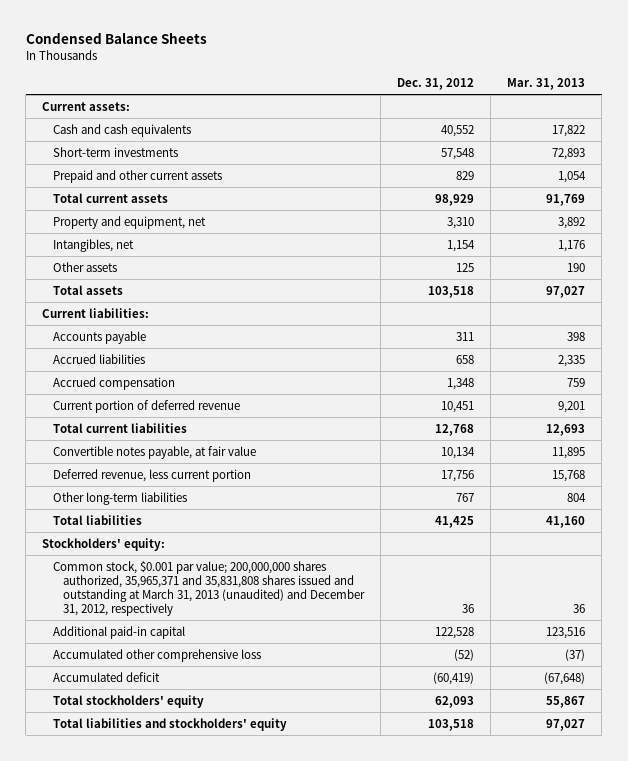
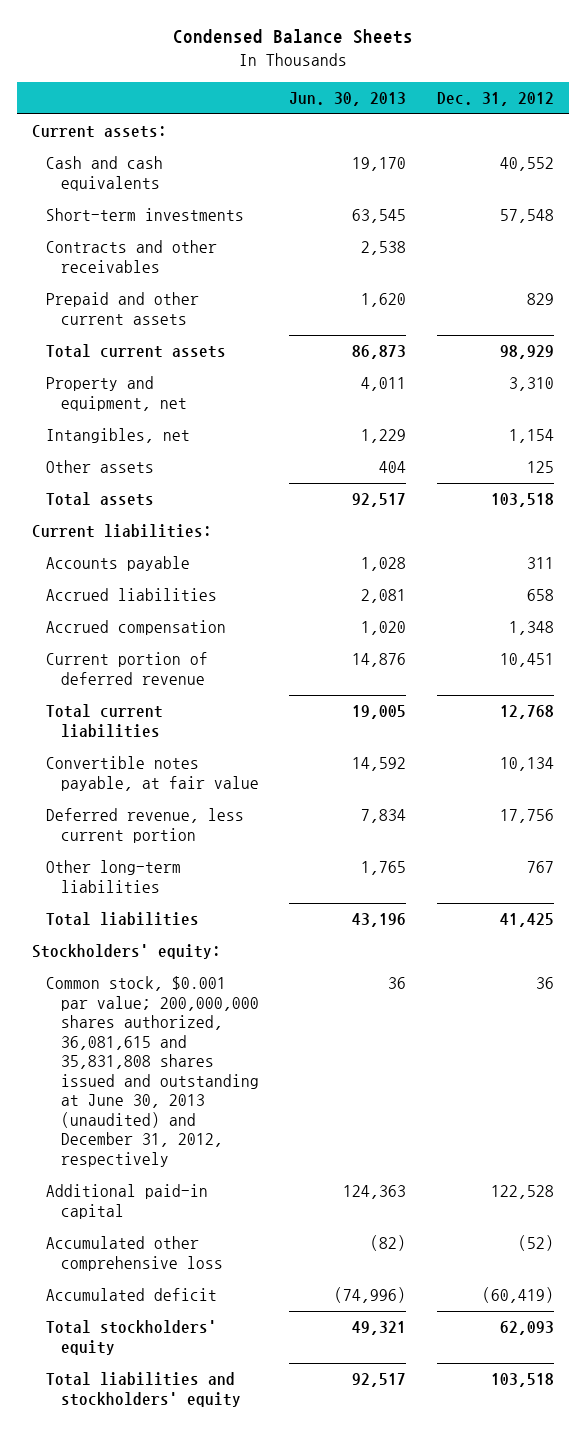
- | Dec. 31, 2012 | Mar. 31, 2013
+ | Jun. 30, 2013 | Dec. 31, 2012
+ Contracts and other receivables | 2,538 |
- Common stock, $0.001 par value; 200,000,000 shares authorized, 35,965,371 and 35,831,808 shares issued and outstanding at March 31, 2013 (unaudited) and December 31, 2012, respectively | 36 | 36
+ Common stock, $0.001 par value; 200,000,000 shares authorized, 36,081,615 and 35,831,808 shares issued and outstanding at June 30, 2013 (unaudited) and December 31, 2012, respectively | 36 | 36

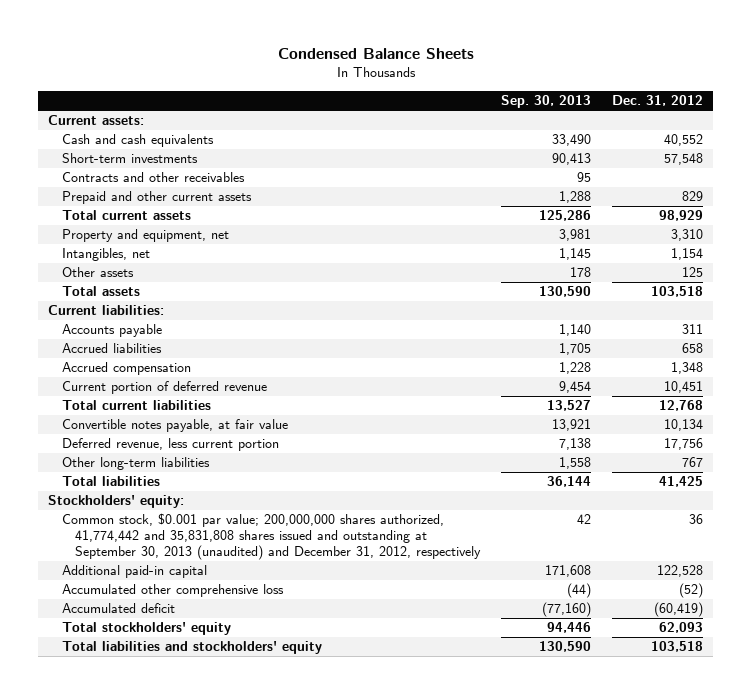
- | Jun. 30, 2013 | Dec. 31, 2012
+ | Sep. 30, 2013 | Dec. 31, 2012
- Common stock, $0.001 par value; 200,000,000 shares authorized, 36,081,615 and 35,831,808 shares issued and outstanding at June 30, 2013 (unaudited) and December 31, 2012, respectively | 36 | 36
+ Common stock, $0.001 par value; 200,000,000 shares authorized, 41,774,442 and 35,831,808 shares issued and outstanding at September 30, 2013 (unaudited) and December 31, 2012, respectively | 42 | 36

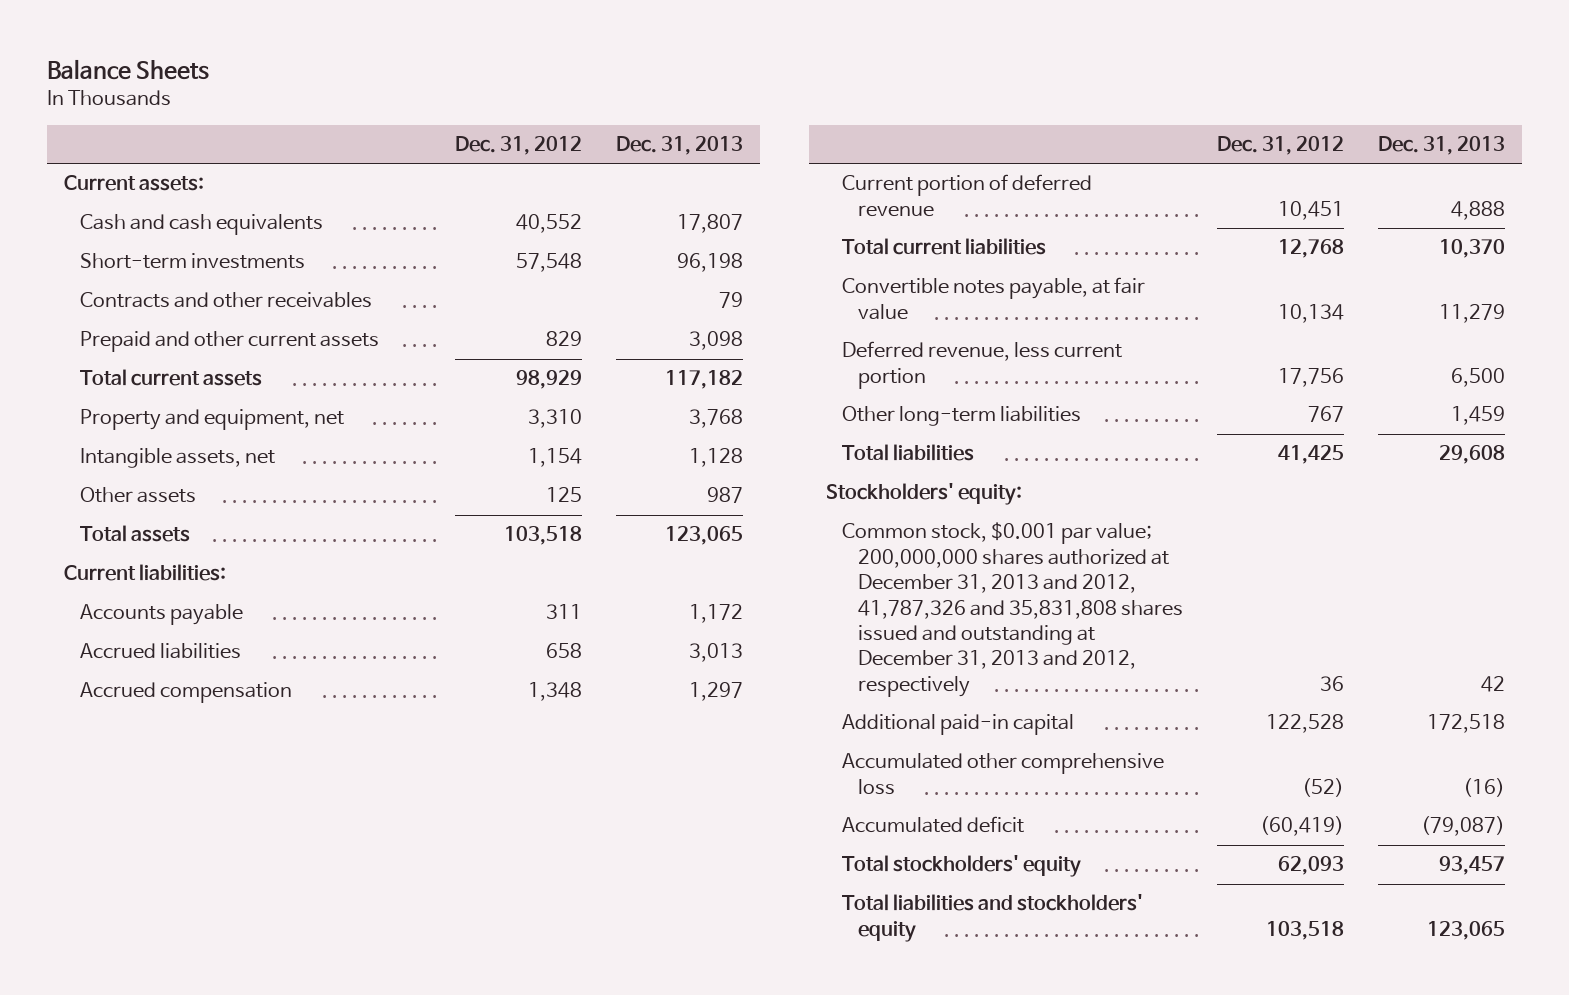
- Condensed Balance Sheets
+ Balance Sheets
- | Sep. 30, 2013 | Dec. 31, 2012
+ | Dec. 31, 2012 | Dec. 31, 2013
- Intangibles, net | 1,145 | 1,154
+ Intangible assets, net | 1,154 | 1,128
- Common stock, $0.001 par value; 200,000,000 shares authorized, 41,774,442 and 35,831,808 shares issued and outstanding at September 30, 2013 (unaudited) and December 31, 2012, respectively | 42 | 36
+ Common stock, $0.001 par value; 200,000,000 shares authorized at December 31, 2013 and 2012, 41,787,326 and 35,831,808 shares issued and outstanding at December 31, 2013 and 2012, respectively | 36 | 42

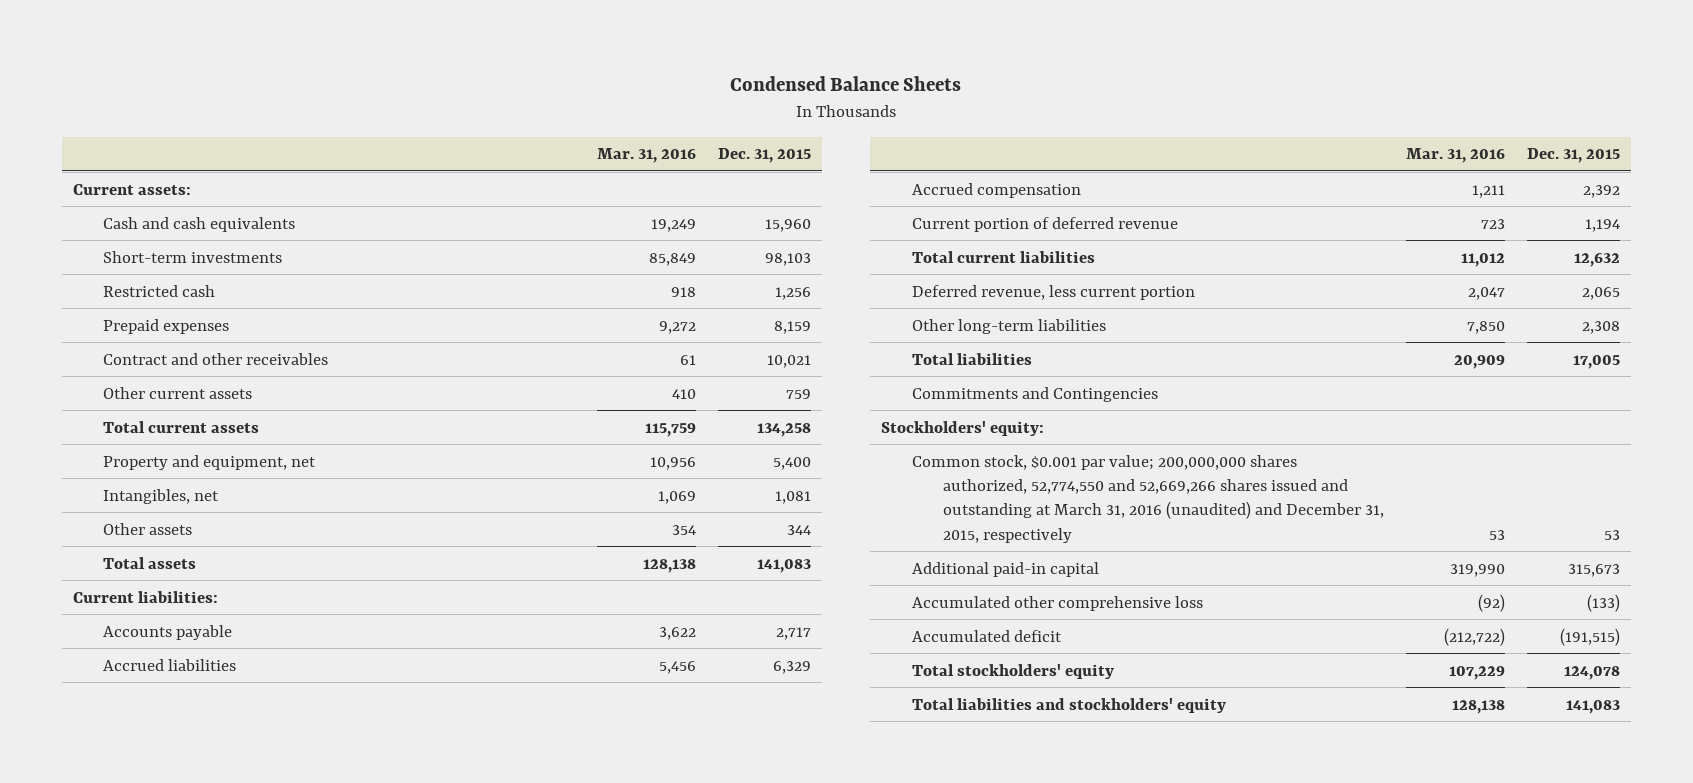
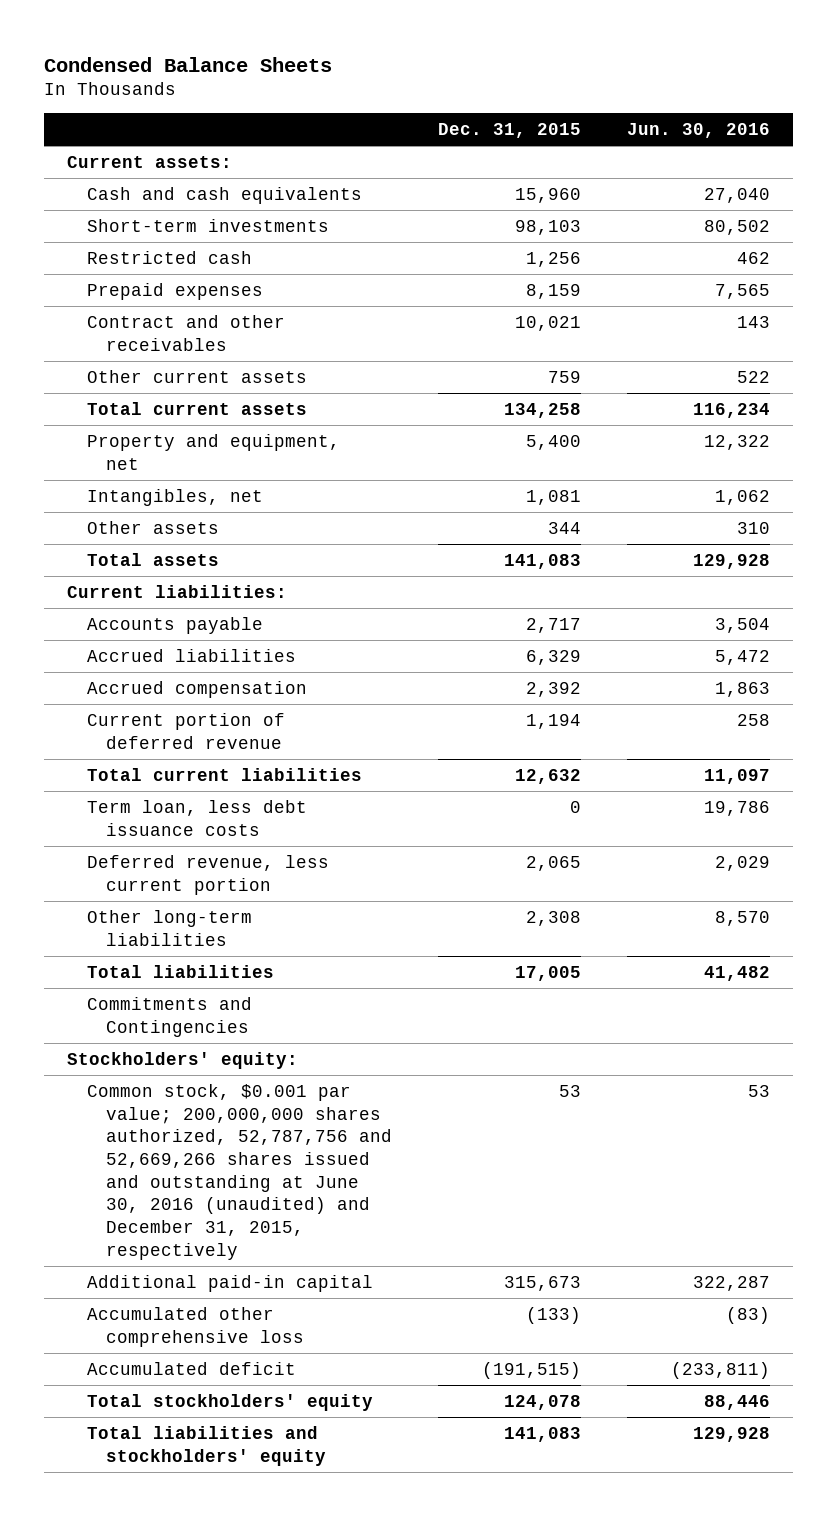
- | Mar. 31, 2016 | Dec. 31, 2015
+ | Dec. 31, 2015 | Jun. 30, 2016
+ Term loan, less debt issuance costs | 0 | 19,786
- Common stock, $0.001 par value; 200,000,000 shares authorized, 52,774,550 and 52,669,266 shares issued and outstanding at March 31, 2016 (unaudited) and December 31, 2015, respectively | 53 | 53
+ Common stock, $0.001 par value; 200,000,000 shares authorized, 52,787,756 and 52,669,266 shares issued and outstanding at June 30, 2016 (unaudited) and December 31, 2015, respectively | 53 | 53

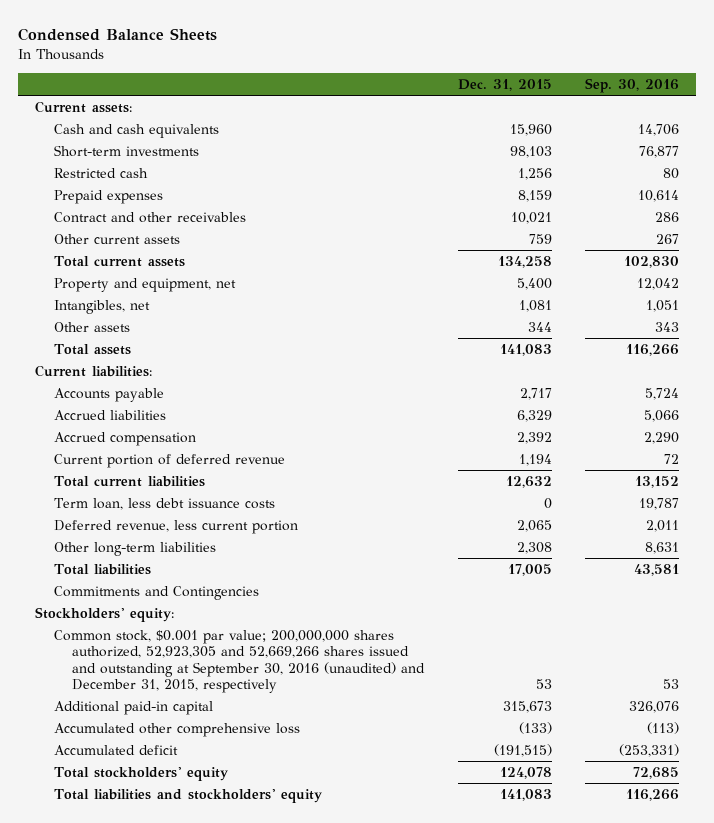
- | Dec. 31, 2015 | Jun. 30, 2016
+ | Dec. 31, 2015 | Sep. 30, 2016
- Common stock, $0.001 par value; 200,000,000 shares authorized, 52,787,756 and 52,669,266 shares issued and outstanding at June 30, 2016 (unaudited) and December 31, 2015, respectively | 53 | 53
+ Common stock, $0.001 par value; 200,000,000 shares authorized, 52,923,305 and 52,669,266 shares issued and outstanding at September 30, 2016 (unaudited) and December 31, 2015, respectively | 53 | 53

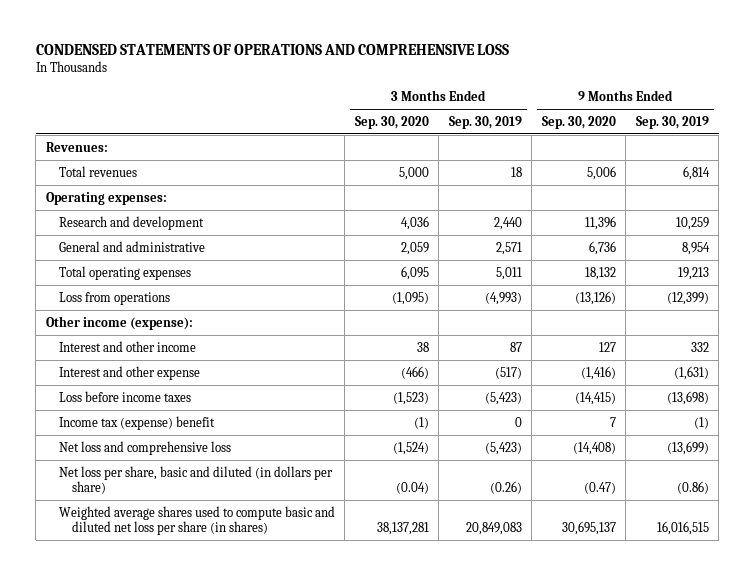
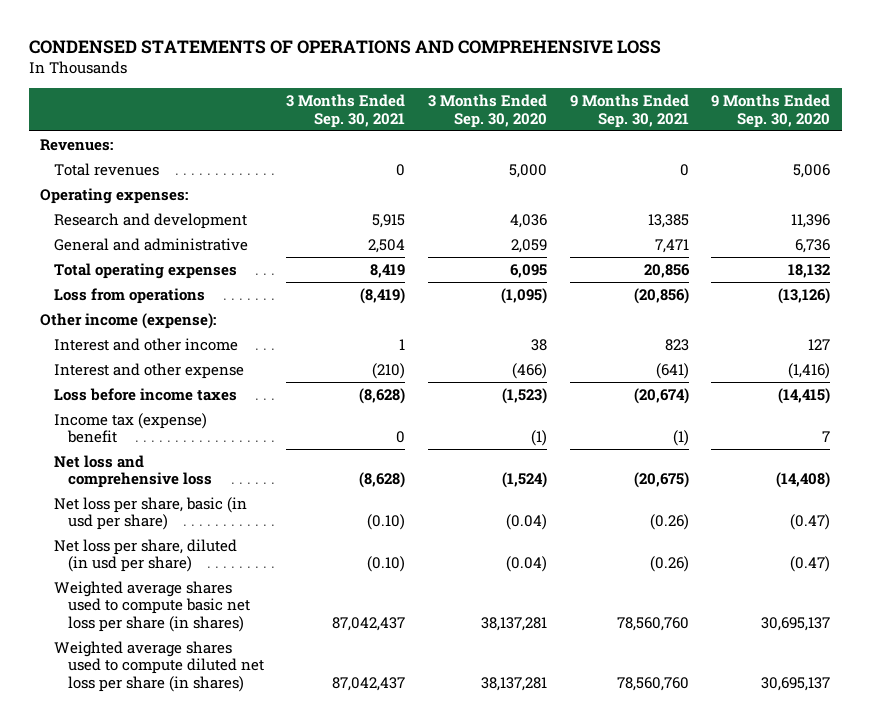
- | 3 Months Ended Sep. 30, 2020 | 3 Months Ended Sep. 30, 2019 | 9 Months Ended Sep. 30, 2020 | 9 Months Ended Sep. 30, 2019
+ | 3 Months Ended Sep. 30, 2021 | 3 Months Ended Sep. 30, 2020 | 9 Months Ended Sep. 30, 2021 | 9 Months Ended Sep. 30, 2020
- Net loss per share, basic and diluted (in dollars per share) | (0.04) | (0.26) | (0.47) | (0.86)
- Weighted average shares used to compute basic and diluted net loss per share (in shares) | 38,137,281 | 20,849,083 | 30,695,137 | 16,016,515
+ Net loss per share, basic (in usd per share) | (0.10) | (0.04) | (0.26) | (0.47)
+ Net loss per share, diluted (in usd per share) | (0.10) | (0.04) | (0.26) | (0.47)
+ Weighted average shares used to compute basic net loss per share (in shares) | 87,042,437 | 38,137,281 | 78,560,760 | 30,695,137
+ Weighted average shares used to compute diluted net loss per share (in shares) | 87,042,437 | 38,137,281 | 78,560,760 | 30,695,137

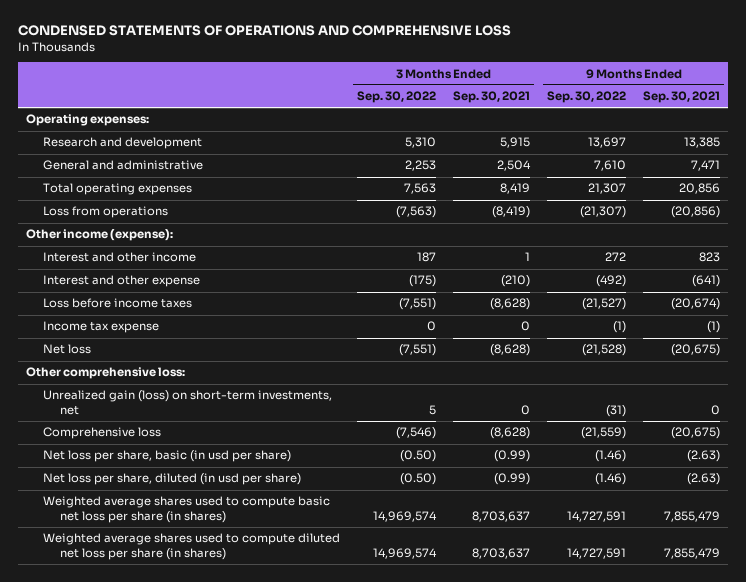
- | 3 Months Ended Sep. 30, 2021 | 3 Months Ended Sep. 30, 2020 | 9 Months Ended Sep. 30, 2021 | 9 Months Ended Sep. 30, 2020
+ | 3 Months Ended Sep. 30, 2022 | 3 Months Ended Sep. 30, 2021 | 9 Months Ended Sep. 30, 2022 | 9 Months Ended Sep. 30, 2021
- Revenues:
- Total revenues | 0 | 5,000 | 0 | 5,006
- Income tax (expense) benefit | 0 | (1) | (1) | 7
- Net loss and comprehensive loss | (8,628) | (1,524) | (20,675) | (14,408)
- Net loss per share, basic (in usd per share) | (0.10) | (0.04) | (0.26) | (0.47)
- Net loss per share, diluted (in usd per share) | (0.10) | (0.04) | (0.26) | (0.47)
- Weighted average shares used to compute basic net loss per share (in shares) | 87,042,437 | 38,137,281 | 78,560,760 | 30,695,137
- Weighted average shares used to compute diluted net loss per share (in shares) | 87,042,437 | 38,137,281 | 78,560,760 | 30,695,137
+ Income tax expense | 0 | 0 | (1) | (1)
+ Net loss | (7,551) | (8,628) | (21,528) | (20,675)
+ Other comprehensive loss:
+ Unrealized gain (loss) on short-term investments, net | 5 | 0 | (31) | 0
+ Comprehensive loss | (7,546) | (8,628) | (21,559) | (20,675)
+ Net loss per share, basic (in usd per share) | (0.50) | (0.99) | (1.46) | (2.63)
+ Net loss per share, diluted (in usd per share) | (0.50) | (0.99) | (1.46) | (2.63)
+ Weighted average shares used to compute basic net loss per share (in shares) | 14,969,574 | 8,703,637 | 14,727,591 | 7,855,479
+ Weighted average shares used to compute diluted net loss per share (in shares) | 14,969,574 | 8,703,637 | 14,727,591 | 7,855,479

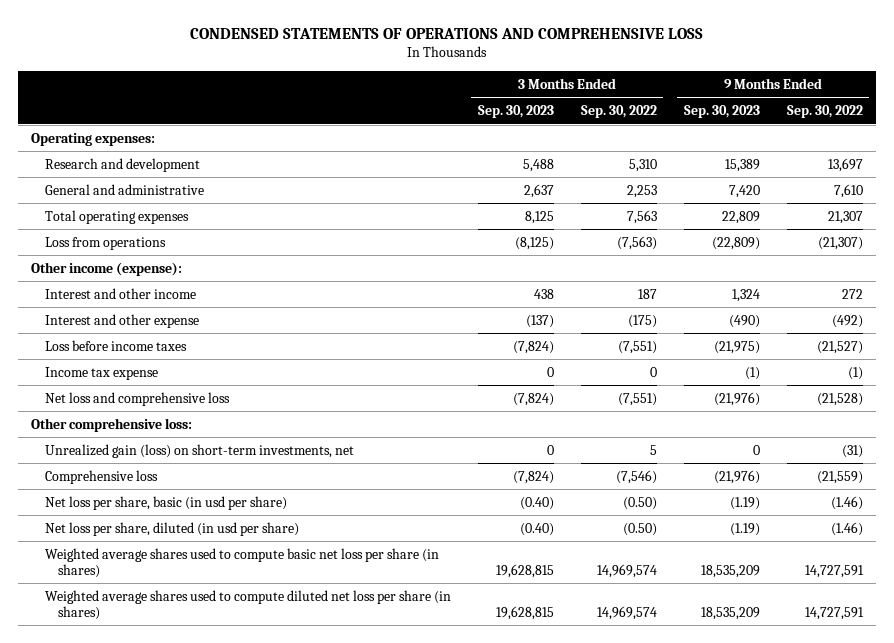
- | 3 Months Ended Sep. 30, 2022 | 3 Months Ended Sep. 30, 2021 | 9 Months Ended Sep. 30, 2022 | 9 Months Ended Sep. 30, 2021
+ | 3 Months Ended Sep. 30, 2023 | 3 Months Ended Sep. 30, 2022 | 9 Months Ended Sep. 30, 2023 | 9 Months Ended Sep. 30, 2022
- Net loss | (7,551) | (8,628) | (21,528) | (20,675)
+ Net loss and comprehensive loss | (7,824) | (7,551) | (21,976) | (21,528)

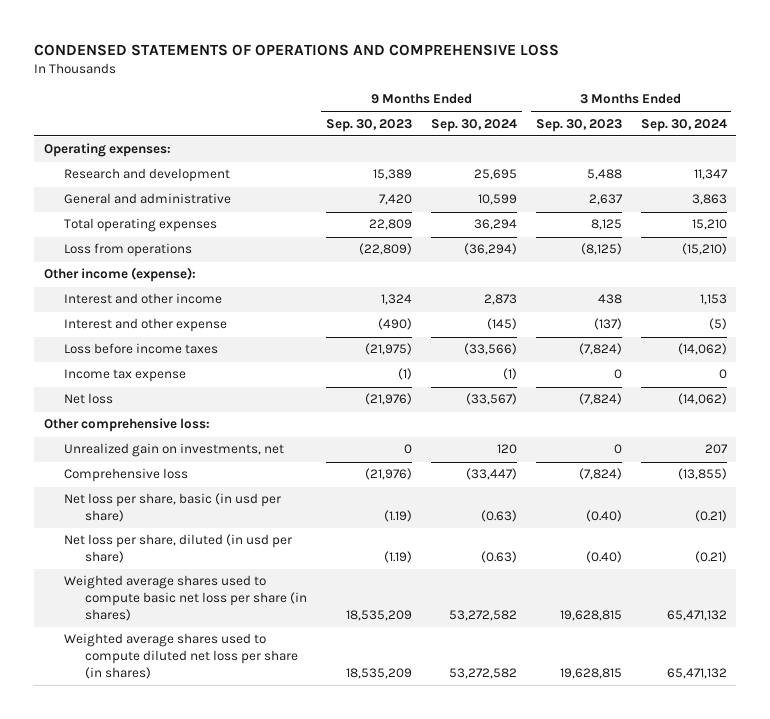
- | 3 Months Ended Sep. 30, 2023 | 3 Months Ended Sep. 30, 2022 | 9 Months Ended Sep. 30, 2023 | 9 Months Ended Sep. 30, 2022
+ | 9 Months Ended Sep. 30, 2023 | 9 Months Ended Sep. 30, 2024 | 3 Months Ended Sep. 30, 2023 | 3 Months Ended Sep. 30, 2024
- Net loss and comprehensive loss | (7,824) | (7,551) | (21,976) | (21,528)
+ Net loss | (21,976) | (33,567) | (7,824) | (14,062)
- Unrealized gain (loss) on short-term investments, net | 0 | 5 | 0 | (31)
+ Unrealized gain on investments, net | 0 | 120 | 0 | 207

